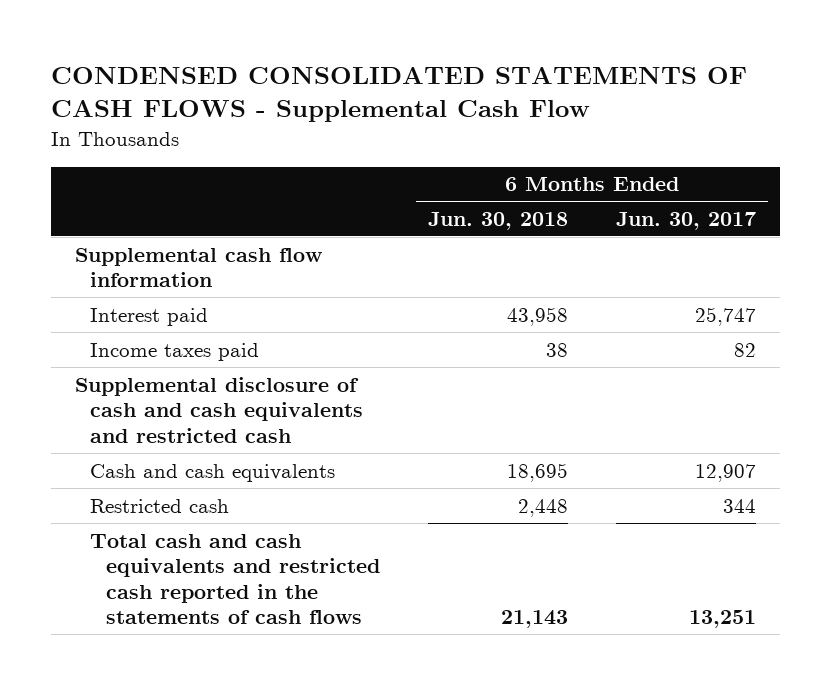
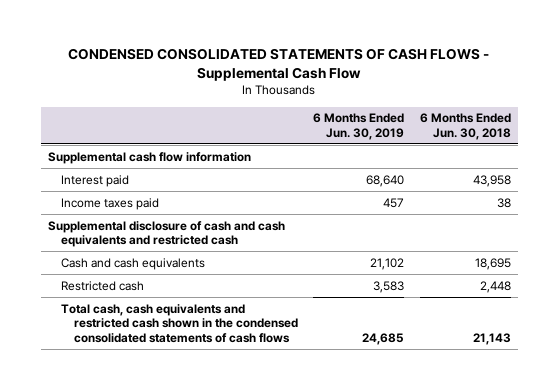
- | 6 Months Ended Jun. 30, 2018 | 6 Months Ended Jun. 30, 2017
+ | 6 Months Ended Jun. 30, 2019 | 6 Months Ended Jun. 30, 2018
- Total cash and cash equivalents and restricted cash reported in the statements of cash flows | 21,143 | 13,251
+ Total cash, cash equivalents and restricted cash shown in the condensed consolidated statements of cash flows | 24,685 | 21,143

